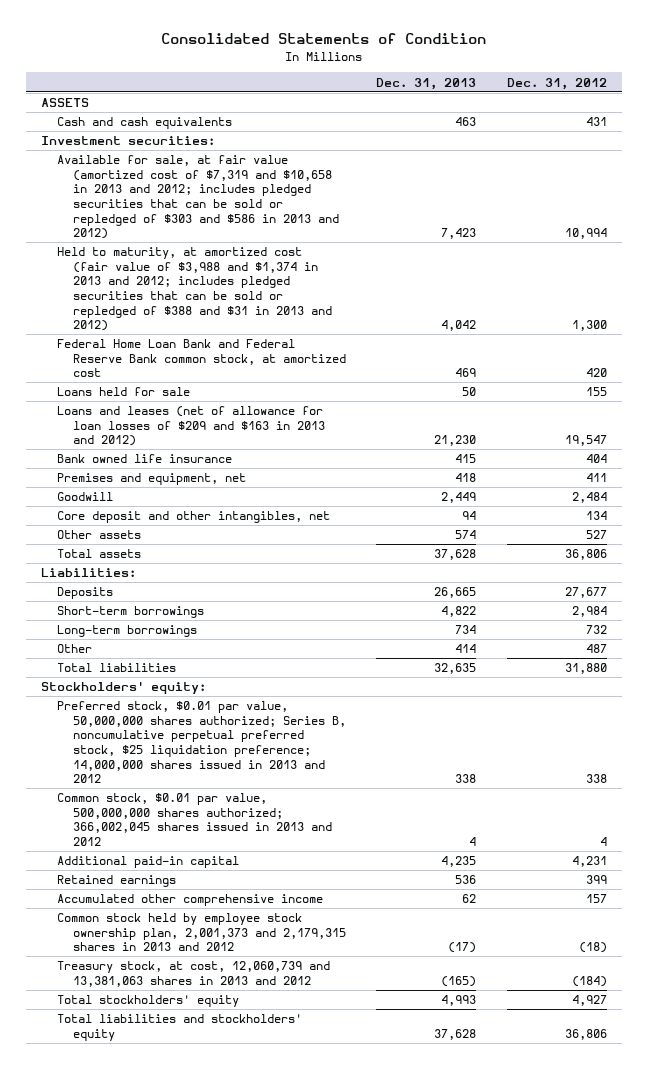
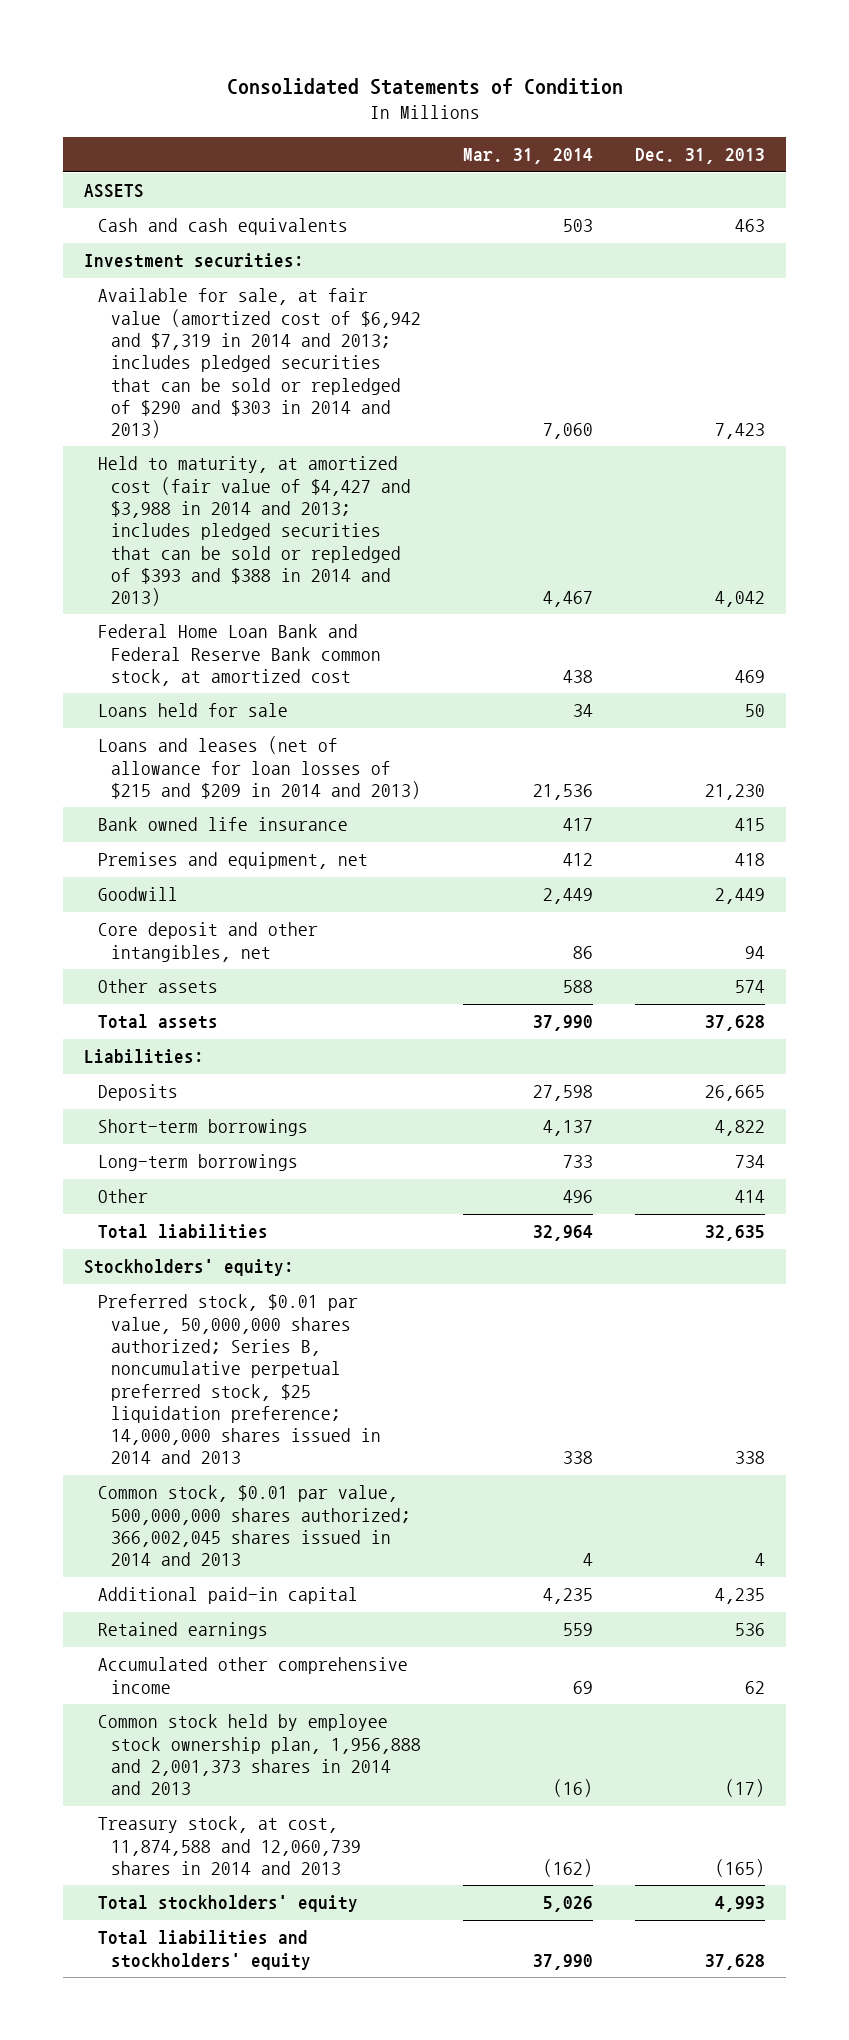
- | Dec. 31, 2013 | Dec. 31, 2012
+ | Mar. 31, 2014 | Dec. 31, 2013
- Available for sale, at fair value (amortized cost of $7,319 and $10,658 in 2013 and 2012; includes pledged securities that can be sold or repledged of $303 and $586 in 2013 and 2012) | 7,423 | 10,994
- Held to maturity, at amortized cost (fair value of $3,988 and $1,374 in 2013 and 2012; includes pledged securities that can be sold or repledged of $388 and $31 in 2013 and 2012) | 4,042 | 1,300
+ Available for sale, at fair value (amortized cost of $6,942 and $7,319 in 2014 and 2013; includes pledged securities that can be sold or repledged of $290 and $303 in 2014 and 2013) | 7,060 | 7,423
+ Held to maturity, at amortized cost (fair value of $4,427 and $3,988 in 2014 and 2013; includes pledged securities that can be sold or repledged of $393 and $388 in 2014 and 2013) | 4,467 | 4,042
- Loans and leases (net of allowance for loan losses of $209 and $163 in 2013 and 2012) | 21,230 | 19,547
+ Loans and leases (net of allowance for loan losses of $215 and $209 in 2014 and 2013) | 21,536 | 21,230
- Preferred stock, $0.01 par value, 50,000,000 shares authorized; Series B, noncumulative perpetual preferred stock, $25 liquidation preference; 14,000,000 shares issued in 2013 and 2012 | 338 | 338
- Common stock, $0.01 par value, 500,000,000 shares authorized; 366,002,045 shares issued in 2013 and 2012 | 4 | 4
+ Preferred stock, $0.01 par value, 50,000,000 shares authorized; Series B, noncumulative perpetual preferred stock, $25 liquidation preference; 14,000,000 shares issued in 2014 and 2013 | 338 | 338
+ Common stock, $0.01 par value, 500,000,000 shares authorized; 366,002,045 shares issued in 2014 and 2013 | 4 | 4
- Common stock held by employee stock ownership plan, 2,001,373 and 2,179,315 shares in 2013 and 2012 | (17) | (18)
- Treasury stock, at cost, 12,060,739 and 13,381,063 shares in 2013 and 2012 | (165) | (184)
+ Common stock held by employee stock ownership plan, 1,956,888 and 2,001,373 shares in 2014 and 2013 | (16) | (17)
+ Treasury stock, at cost, 11,874,588 and 12,060,739 shares in 2014 and 2013 | (162) | (165)

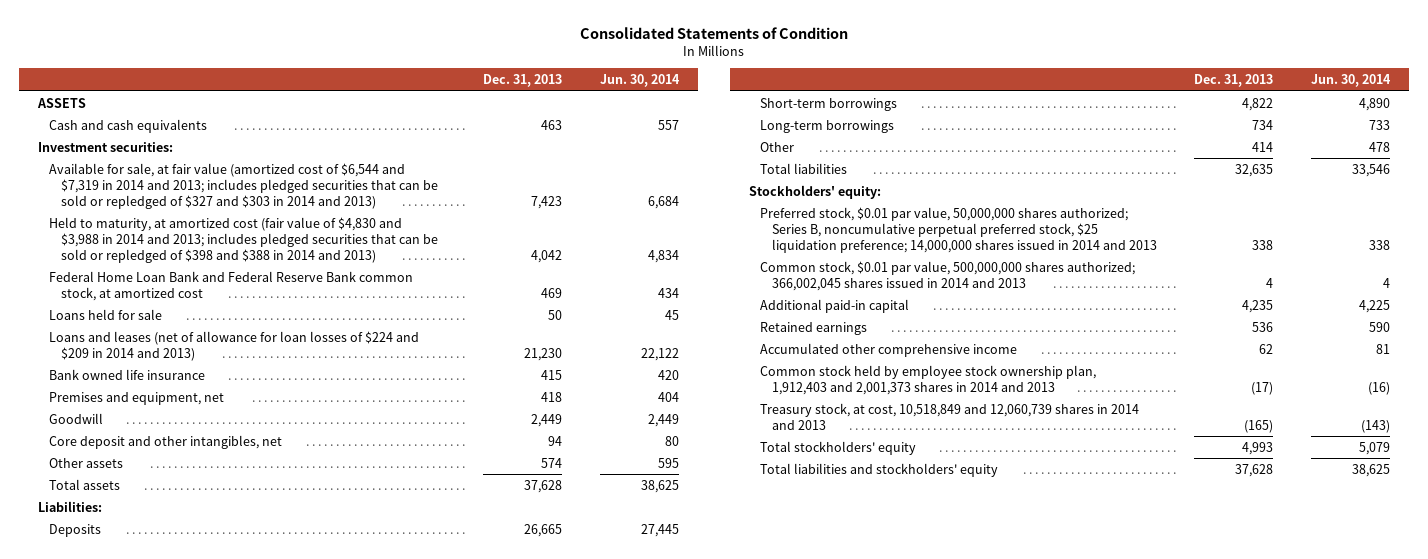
- | Mar. 31, 2014 | Dec. 31, 2013
+ | Dec. 31, 2013 | Jun. 30, 2014
- Available for sale, at fair value (amortized cost of $6,942 and $7,319 in 2014 and 2013; includes pledged securities that can be sold or repledged of $290 and $303 in 2014 and 2013) | 7,060 | 7,423
- Held to maturity, at amortized cost (fair value of $4,427 and $3,988 in 2014 and 2013; includes pledged securities that can be sold or repledged of $393 and $388 in 2014 and 2013) | 4,467 | 4,042
+ Available for sale, at fair value (amortized cost of $6,544 and $7,319 in 2014 and 2013; includes pledged securities that can be sold or repledged of $327 and $303 in 2014 and 2013) | 7,423 | 6,684
+ Held to maturity, at amortized cost (fair value of $4,830 and $3,988 in 2014 and 2013; includes pledged securities that can be sold or repledged of $398 and $388 in 2014 and 2013) | 4,042 | 4,834
- Loans and leases (net of allowance for loan losses of $215 and $209 in 2014 and 2013) | 21,536 | 21,230
+ Loans and leases (net of allowance for loan losses of $224 and $209 in 2014 and 2013) | 21,230 | 22,122
- Common stock held by employee stock ownership plan, 1,956,888 and 2,001,373 shares in 2014 and 2013 | (16) | (17)
- Treasury stock, at cost, 11,874,588 and 12,060,739 shares in 2014 and 2013 | (162) | (165)
+ Common stock held by employee stock ownership plan, 1,912,403 and 2,001,373 shares in 2014 and 2013 | (17) | (16)
+ Treasury stock, at cost, 10,518,849 and 12,060,739 shares in 2014 and 2013 | (165) | (143)

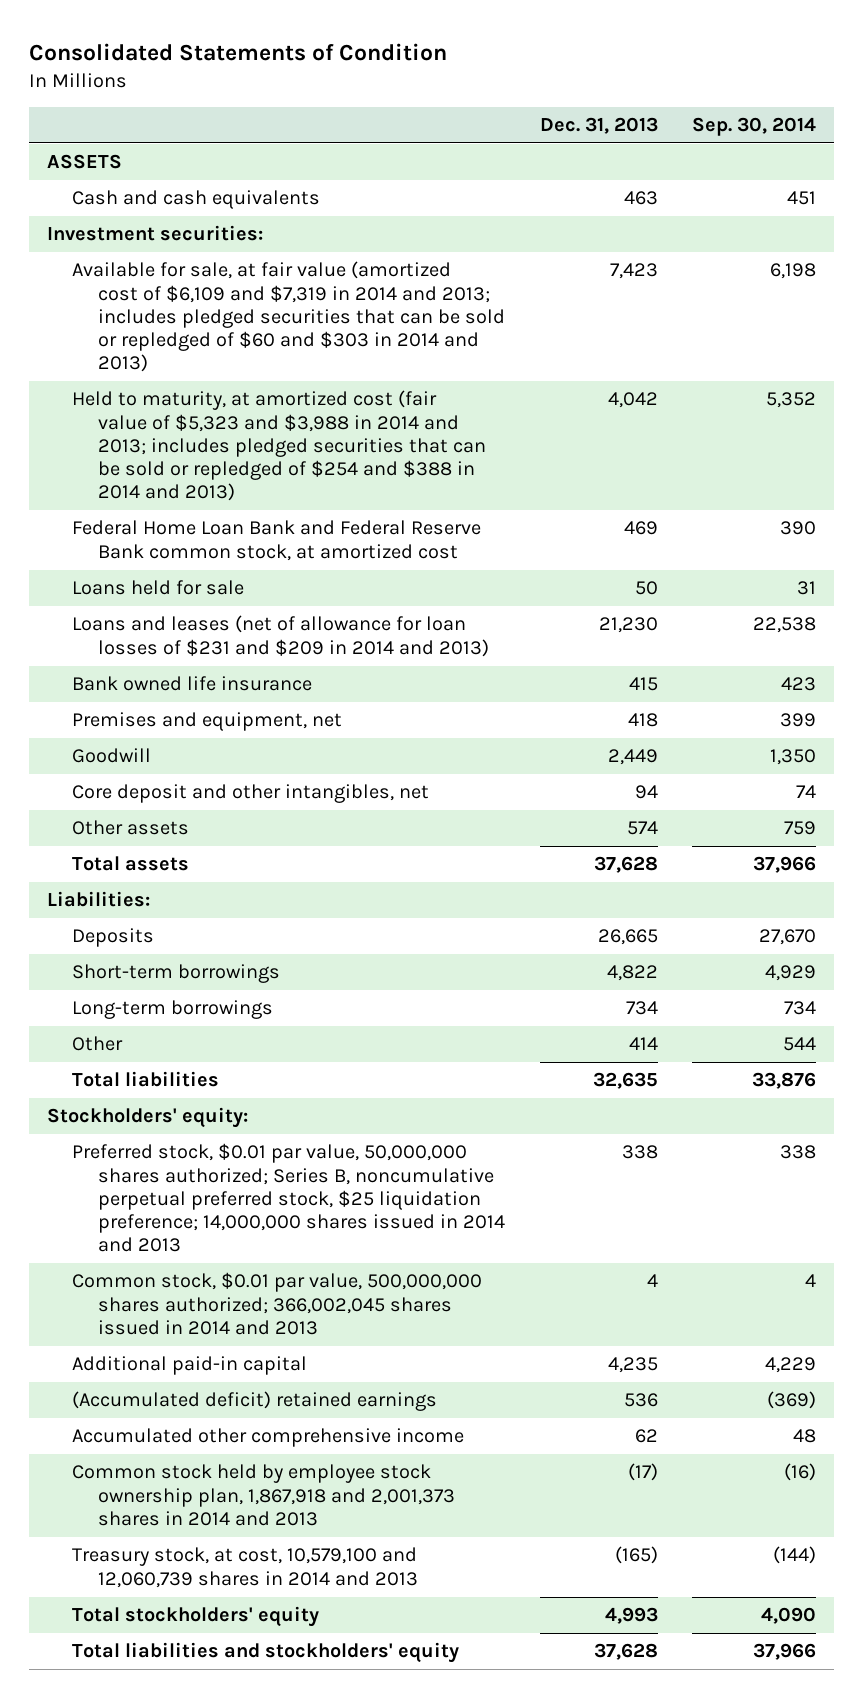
- | Dec. 31, 2013 | Jun. 30, 2014
+ | Dec. 31, 2013 | Sep. 30, 2014
- Available for sale, at fair value (amortized cost of $6,544 and $7,319 in 2014 and 2013; includes pledged securities that can be sold or repledged of $327 and $303 in 2014 and 2013) | 7,423 | 6,684
- Held to maturity, at amortized cost (fair value of $4,830 and $3,988 in 2014 and 2013; includes pledged securities that can be sold or repledged of $398 and $388 in 2014 and 2013) | 4,042 | 4,834
+ Available for sale, at fair value (amortized cost of $6,109 and $7,319 in 2014 and 2013; includes pledged securities that can be sold or repledged of $60 and $303 in 2014 and 2013) | 7,423 | 6,198
+ Held to maturity, at amortized cost (fair value of $5,323 and $3,988 in 2014 and 2013; includes pledged securities that can be sold or repledged of $254 and $388 in 2014 and 2013) | 4,042 | 5,352
- Loans and leases (net of allowance for loan losses of $224 and $209 in 2014 and 2013) | 21,230 | 22,122
+ Loans and leases (net of allowance for loan losses of $231 and $209 in 2014 and 2013) | 21,230 | 22,538
- Retained earnings | 536 | 590
+ (Accumulated deficit) retained earnings | 536 | (369)
- Common stock held by employee stock ownership plan, 1,912,403 and 2,001,373 shares in 2014 and 2013 | (17) | (16)
- Treasury stock, at cost, 10,518,849 and 12,060,739 shares in 2014 and 2013 | (165) | (143)
+ Common stock held by employee stock ownership plan, 1,867,918 and 2,001,373 shares in 2014 and 2013 | (17) | (16)
+ Treasury stock, at cost, 10,579,100 and 12,060,739 shares in 2014 and 2013 | (165) | (144)

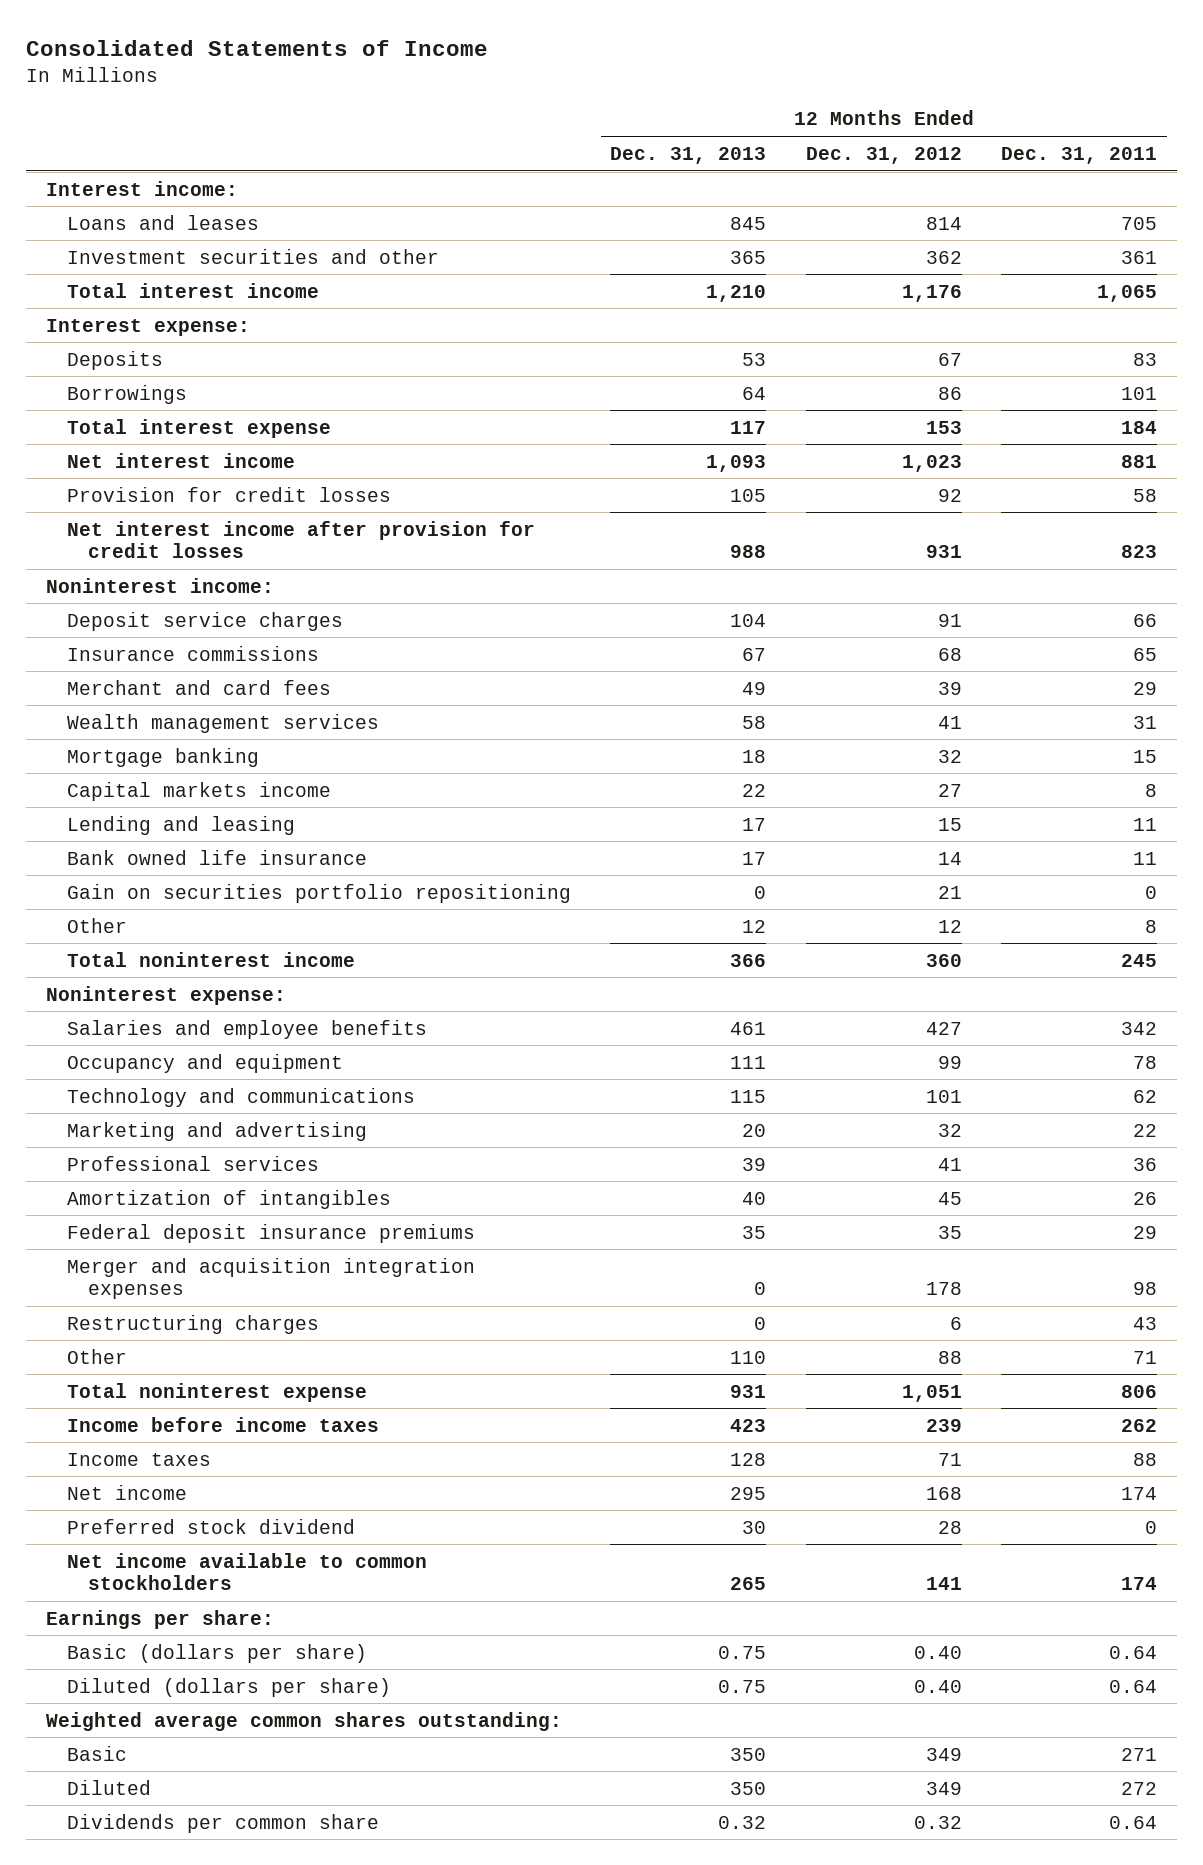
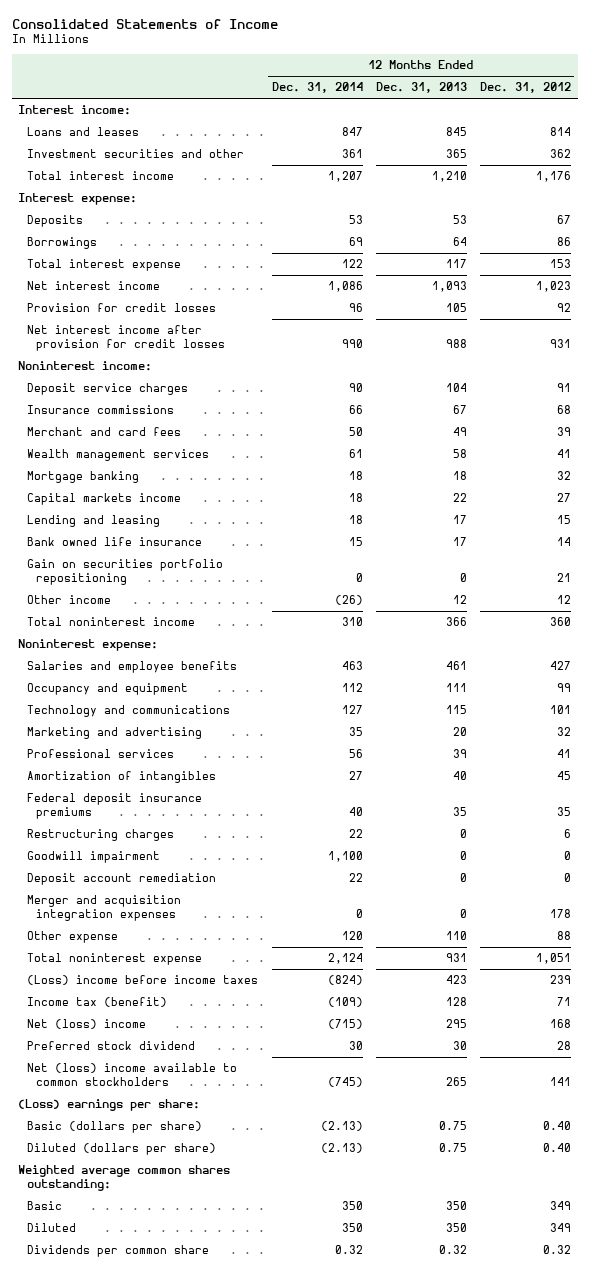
- | 12 Months Ended Dec. 31, 2013 | 12 Months Ended Dec. 31, 2012 | 12 Months Ended Dec. 31, 2011
+ | 12 Months Ended Dec. 31, 2014 | 12 Months Ended Dec. 31, 2013 | 12 Months Ended Dec. 31, 2012
- Other | 12 | 12 | 8
+ Other income | (26) | 12 | 12
- Other | 110 | 88 | 71
+ Goodwill impairment | 1,100 | 0 | 0
+ Deposit account remediation | 22 | 0 | 0
moved down: Merger and acquisition integration expenses | 0 | 0 | 178
+ Other expense | 120 | 110 | 88
- Income before income taxes | 423 | 239 | 262
- Income taxes | 128 | 71 | 88
- Net income | 295 | 168 | 174
+ (Loss) income before income taxes | (824) | 423 | 239
+ Income tax (benefit) | (109) | 128 | 71
+ Net (loss) income | (715) | 295 | 168
- Net income available to common stockholders | 265 | 141 | 174
- Earnings per share:
+ Net (loss) income available to common stockholders | (745) | 265 | 141
+ (Loss) earnings per share:

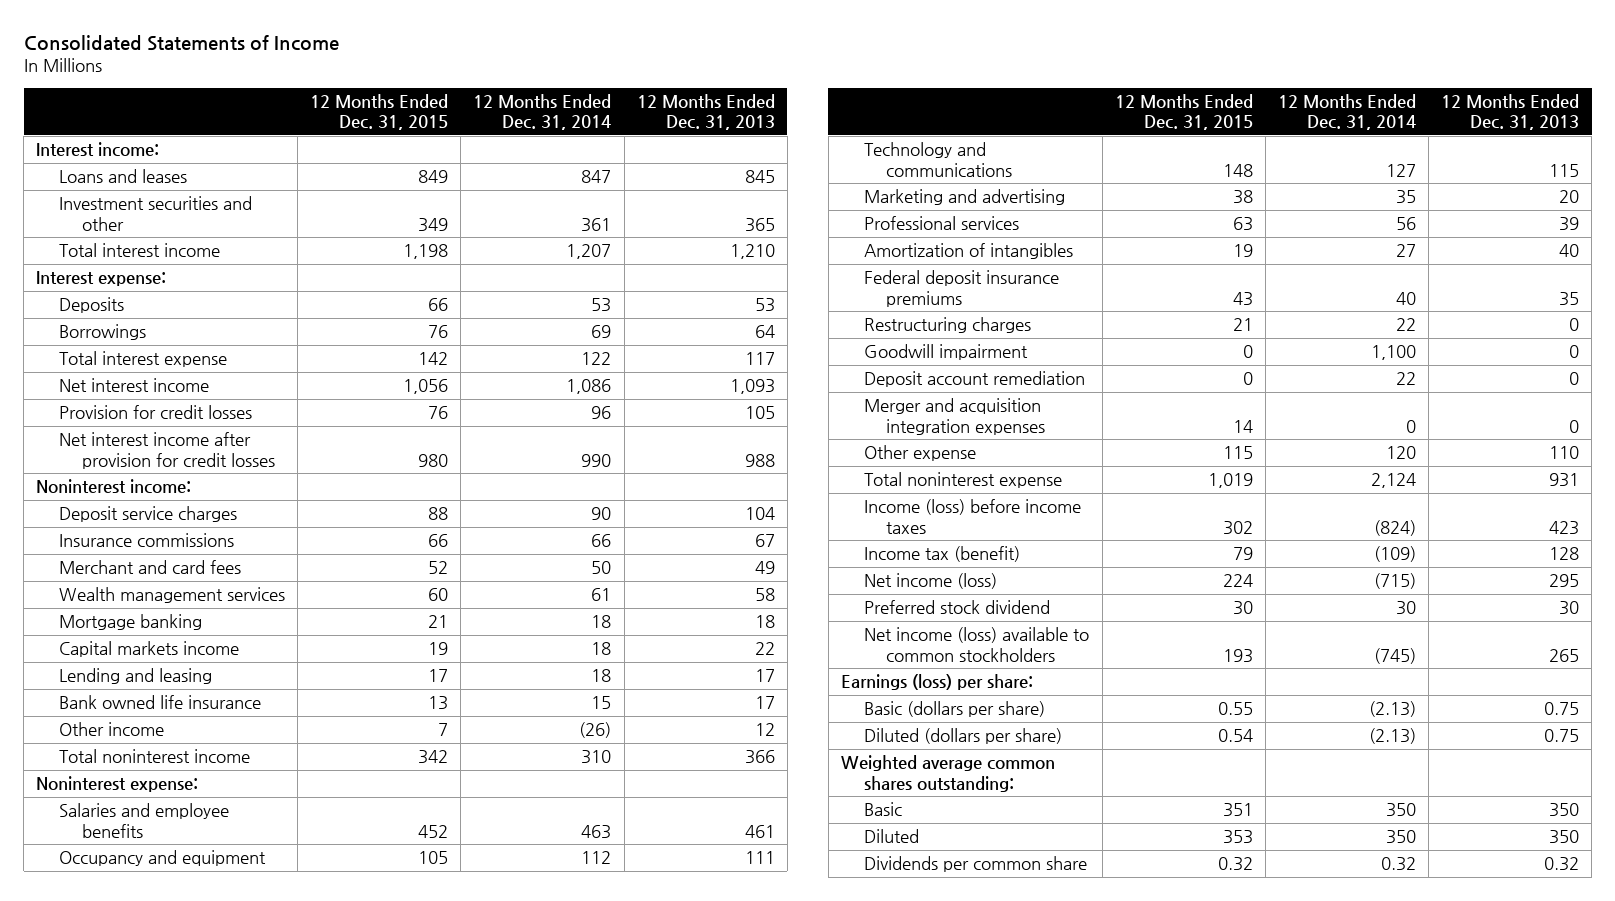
- | 12 Months Ended Dec. 31, 2014 | 12 Months Ended Dec. 31, 2013 | 12 Months Ended Dec. 31, 2012
+ | 12 Months Ended Dec. 31, 2015 | 12 Months Ended Dec. 31, 2014 | 12 Months Ended Dec. 31, 2013
- Gain on securities portfolio repositioning | 0 | 0 | 21
- (Loss) income before income taxes | (824) | 423 | 239
+ Income (loss) before income taxes | 302 | (824) | 423
- Net (loss) income | (715) | 295 | 168
+ Net income (loss) | 224 | (715) | 295
- Net (loss) income available to common stockholders | (745) | 265 | 141
- (Loss) earnings per share:
+ Net income (loss) available to common stockholders | 193 | (745) | 265
+ Earnings (loss) per share:

